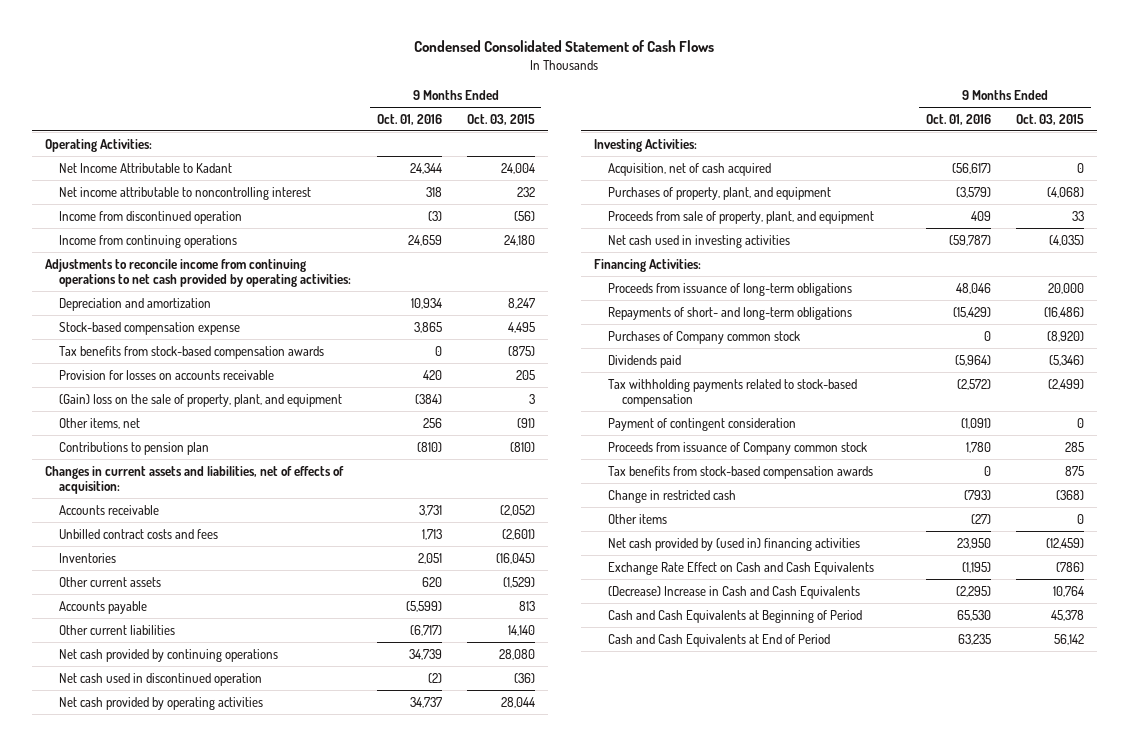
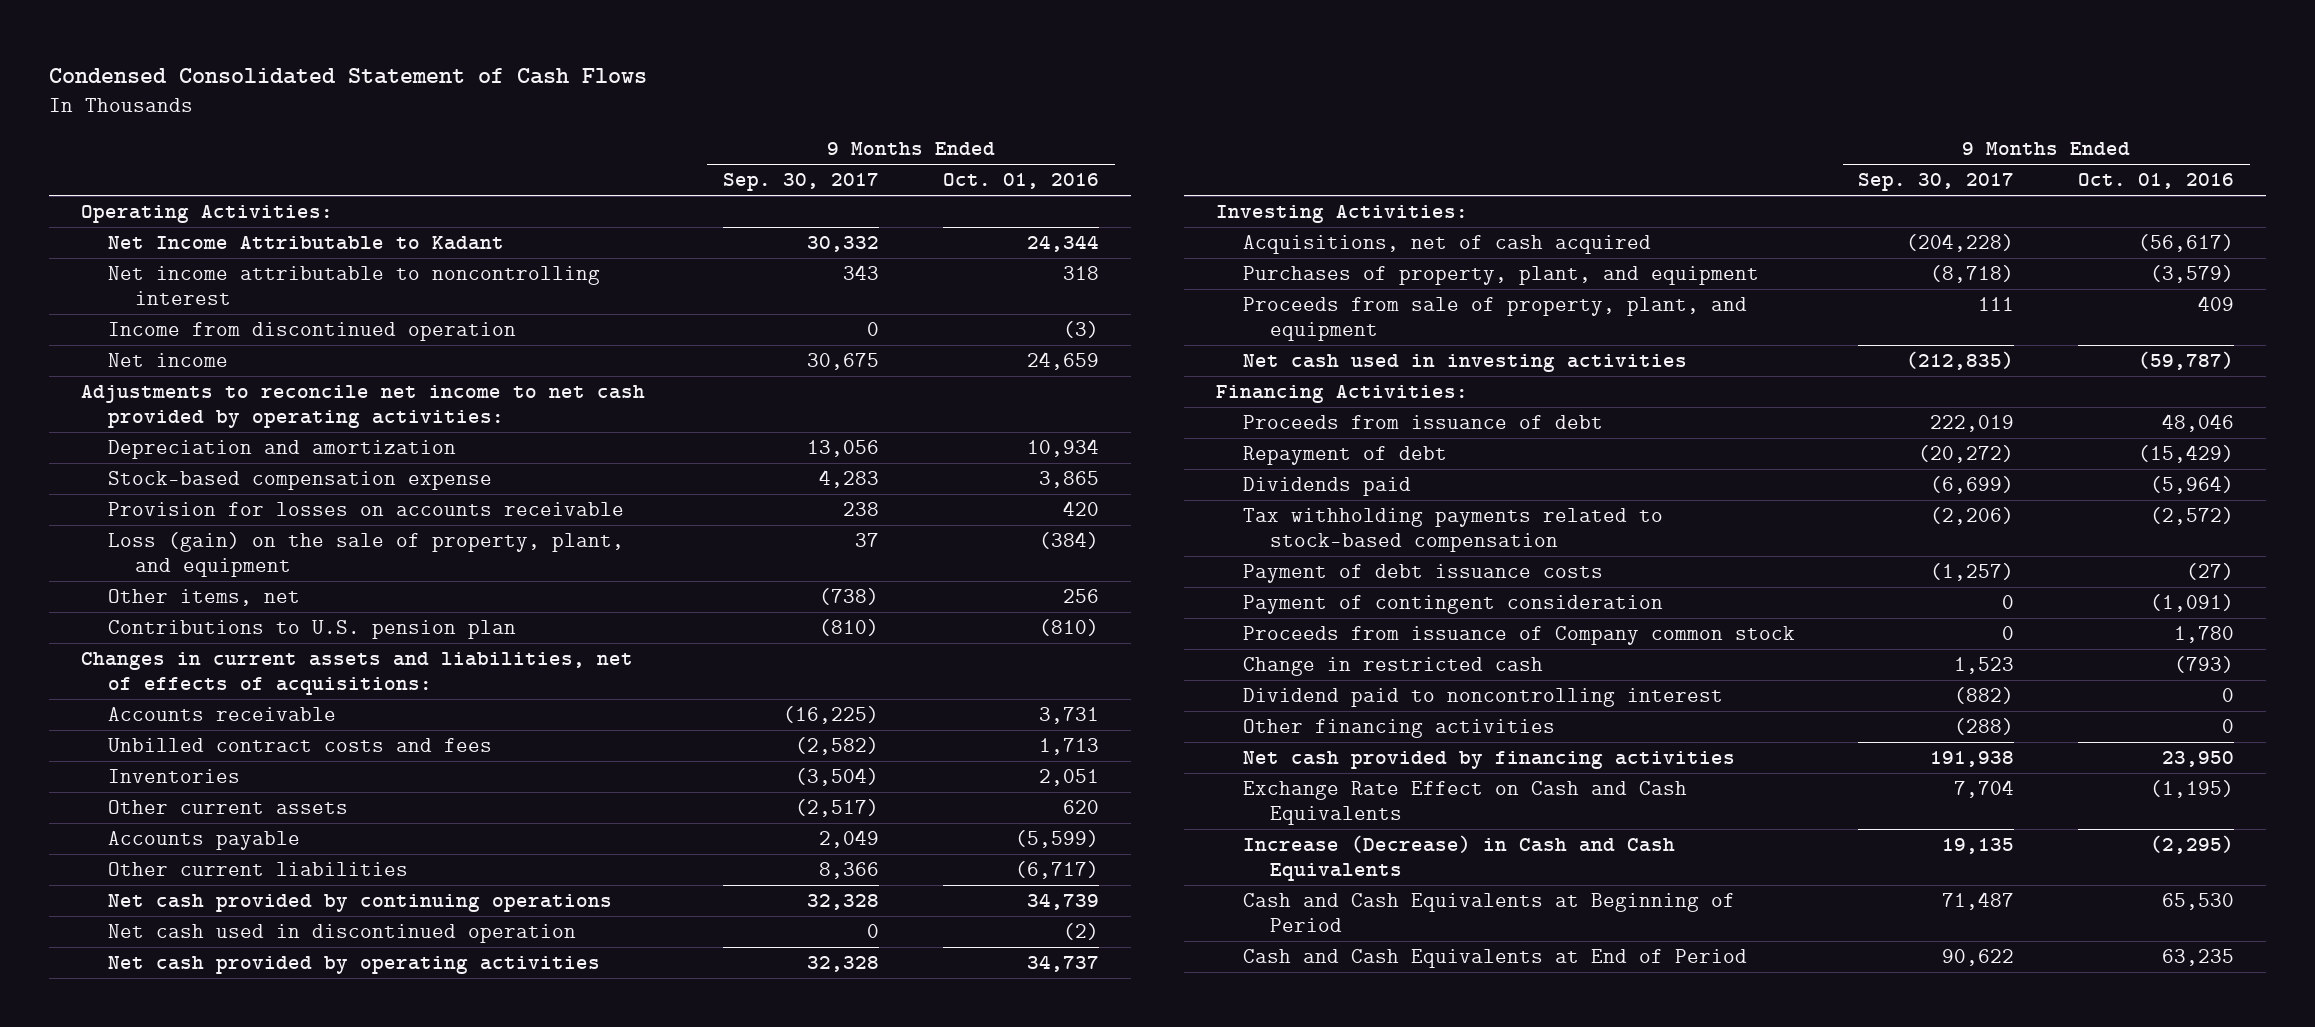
- | 9 Months Ended Oct. 01, 2016 | 9 Months Ended Oct. 03, 2015
+ | 9 Months Ended Sep. 30, 2017 | 9 Months Ended Oct. 01, 2016
- Income from continuing operations | 24,659 | 24,180
- Adjustments to reconcile income from continuing operations to net cash provided by operating activities:
+ Net income | 30,675 | 24,659
+ Adjustments to reconcile net income to net cash provided by operating activities:
- Tax benefits from stock-based compensation awards | 0 | (875)
- (Gain) loss on the sale of property, plant, and equipment | (384) | 3
+ Loss (gain) on the sale of property, plant, and equipment | 37 | (384)
- Contributions to pension plan | (810) | (810)
- Changes in current assets and liabilities, net of effects of acquisition:
+ Contributions to U.S. pension plan | (810) | (810)
+ Changes in current assets and liabilities, net of effects of acquisitions:
- Acquisition, net of cash acquired | (56,617) | 0
+ Acquisitions, net of cash acquired | (204,228) | (56,617)
- Proceeds from issuance of long-term obligations | 48,046 | 20,000
- Repayments of short- and long-term obligations | (15,429) | (16,486)
- Purchases of Company common stock | 0 | (8,920)
+ Proceeds from issuance of debt | 222,019 | 48,046
+ Repayment of debt | (20,272) | (15,429)
+ Payment of debt issuance costs | (1,257) | (27)
- Tax benefits from stock-based compensation awards | 0 | 875
- Other items | (27) | 0
- Net cash provided by (used in) financing activities | 23,950 | (12,459)
+ Dividend paid to noncontrolling interest | (882) | 0
+ Other financing activities | (288) | 0
+ Net cash provided by financing activities | 191,938 | 23,950
- (Decrease) Increase in Cash and Cash Equivalents | (2,295) | 10,764
+ Increase (Decrease) in Cash and Cash Equivalents | 19,135 | (2,295)

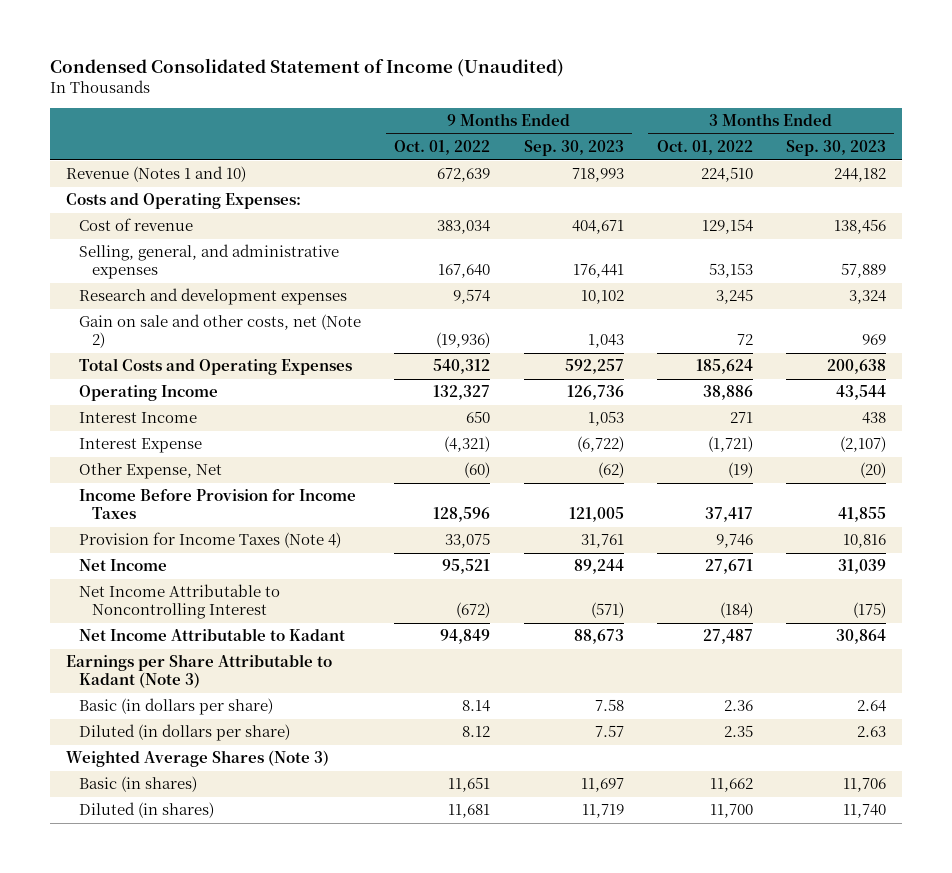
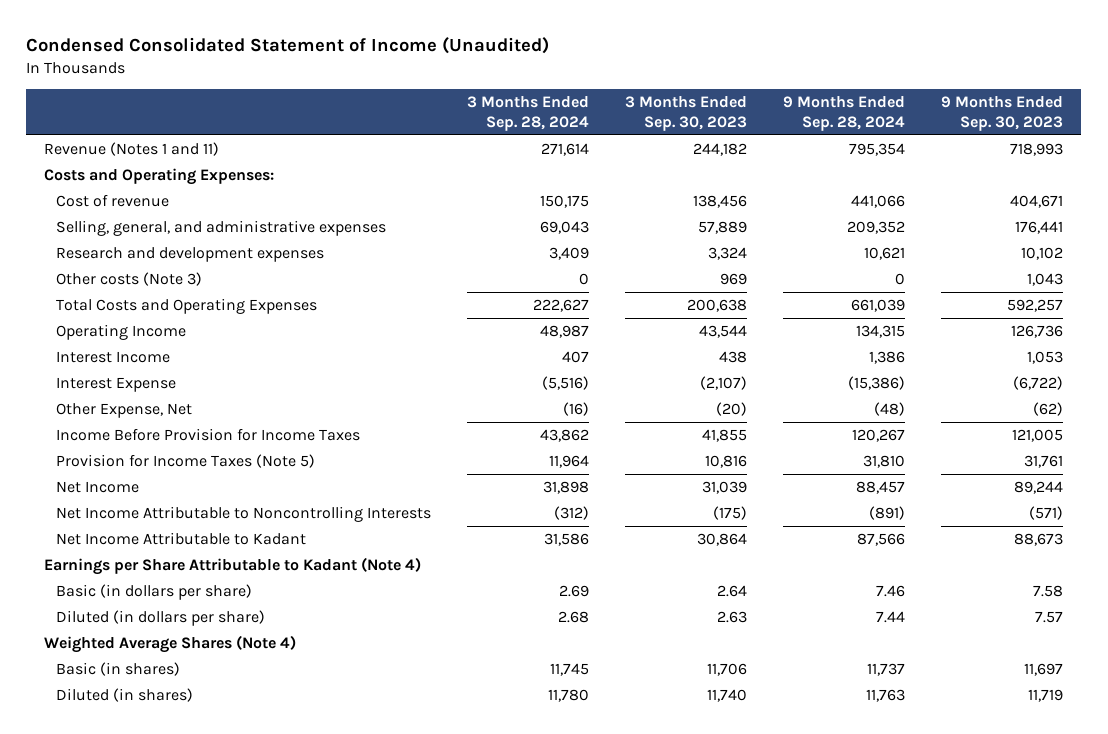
- | 9 Months Ended Oct. 01, 2022 | 9 Months Ended Sep. 30, 2023 | 3 Months Ended Oct. 01, 2022 | 3 Months Ended Sep. 30, 2023
+ | 3 Months Ended Sep. 28, 2024 | 3 Months Ended Sep. 30, 2023 | 9 Months Ended Sep. 28, 2024 | 9 Months Ended Sep. 30, 2023
- Revenue (Notes 1 and 10) | 672,639 | 718,993 | 224,510 | 244,182
+ Revenue (Notes 1 and 11) | 271,614 | 244,182 | 795,354 | 718,993
- Gain on sale and other costs, net (Note 2) | (19,936) | 1,043 | 72 | 969
+ Other costs (Note 3) | 0 | 969 | 0 | 1,043
- Provision for Income Taxes (Note 4) | 33,075 | 31,761 | 9,746 | 10,816
+ Provision for Income Taxes (Note 5) | 11,964 | 10,816 | 31,810 | 31,761
- Net Income Attributable to Noncontrolling Interest | (672) | (571) | (184) | (175)
+ Net Income Attributable to Noncontrolling Interests | (312) | (175) | (891) | (571)
- Earnings per Share Attributable to Kadant (Note 3)
+ Earnings per Share Attributable to Kadant (Note 4)
- Weighted Average Shares (Note 3)
+ Weighted Average Shares (Note 4)

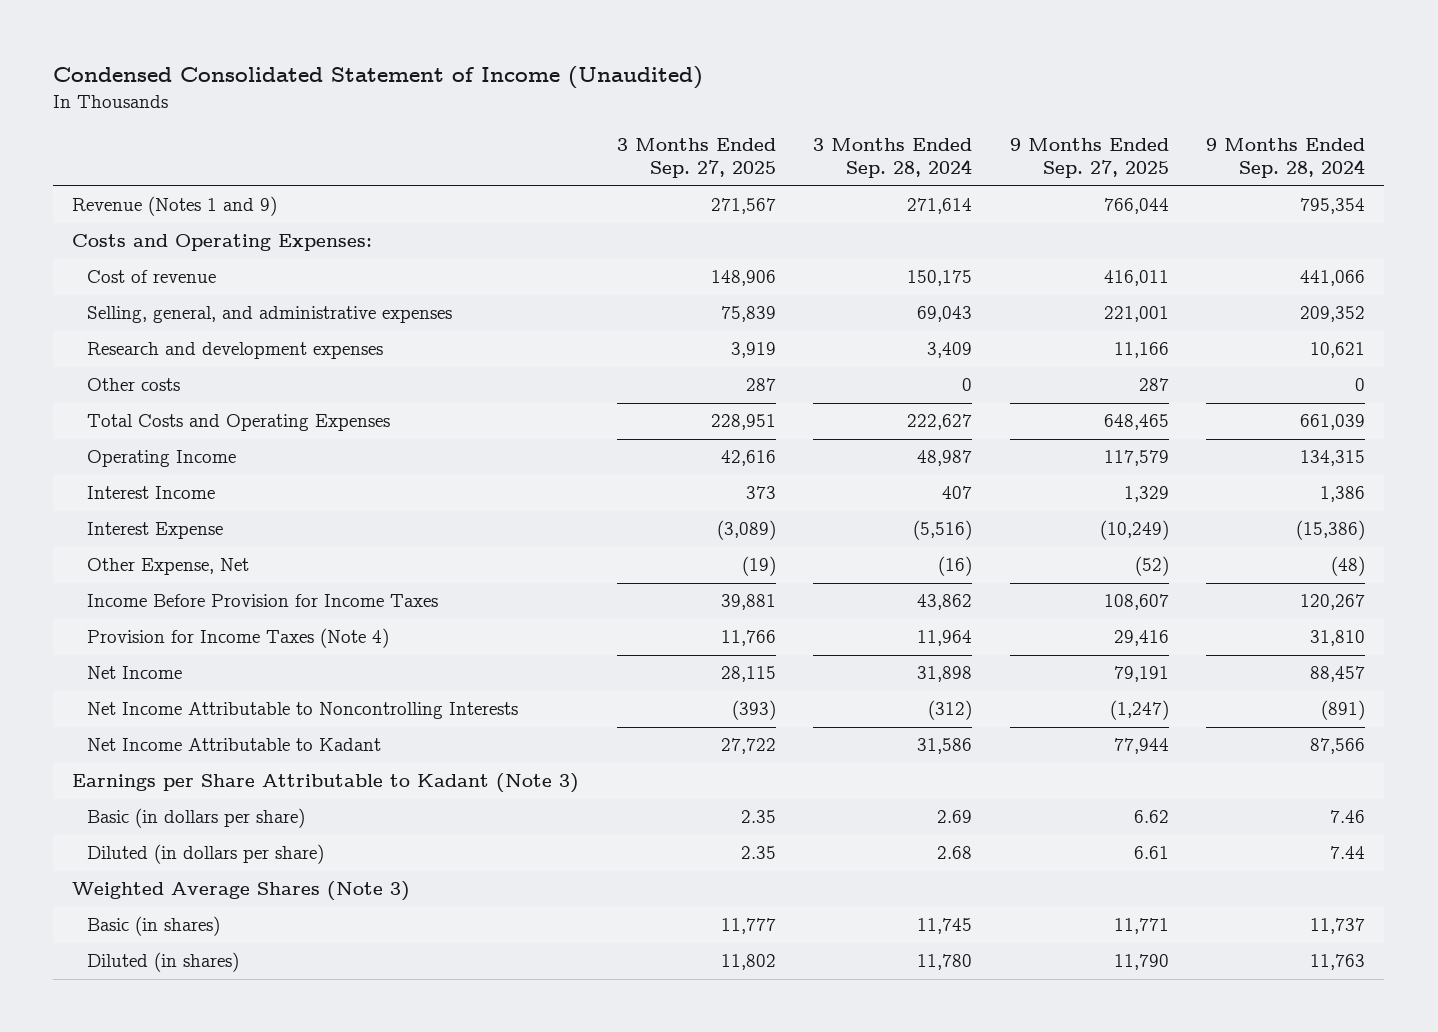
- | 3 Months Ended Sep. 28, 2024 | 3 Months Ended Sep. 30, 2023 | 9 Months Ended Sep. 28, 2024 | 9 Months Ended Sep. 30, 2023
+ | 3 Months Ended Sep. 27, 2025 | 3 Months Ended Sep. 28, 2024 | 9 Months Ended Sep. 27, 2025 | 9 Months Ended Sep. 28, 2024
- Revenue (Notes 1 and 11) | 271,614 | 244,182 | 795,354 | 718,993
+ Revenue (Notes 1 and 9) | 271,567 | 271,614 | 766,044 | 795,354
- Other costs (Note 3) | 0 | 969 | 0 | 1,043
+ Other costs | 287 | 0 | 287 | 0
- Provision for Income Taxes (Note 5) | 11,964 | 10,816 | 31,810 | 31,761
+ Provision for Income Taxes (Note 4) | 11,766 | 11,964 | 29,416 | 31,810
- Earnings per Share Attributable to Kadant (Note 4)
+ Earnings per Share Attributable to Kadant (Note 3)
- Weighted Average Shares (Note 4)
+ Weighted Average Shares (Note 3)

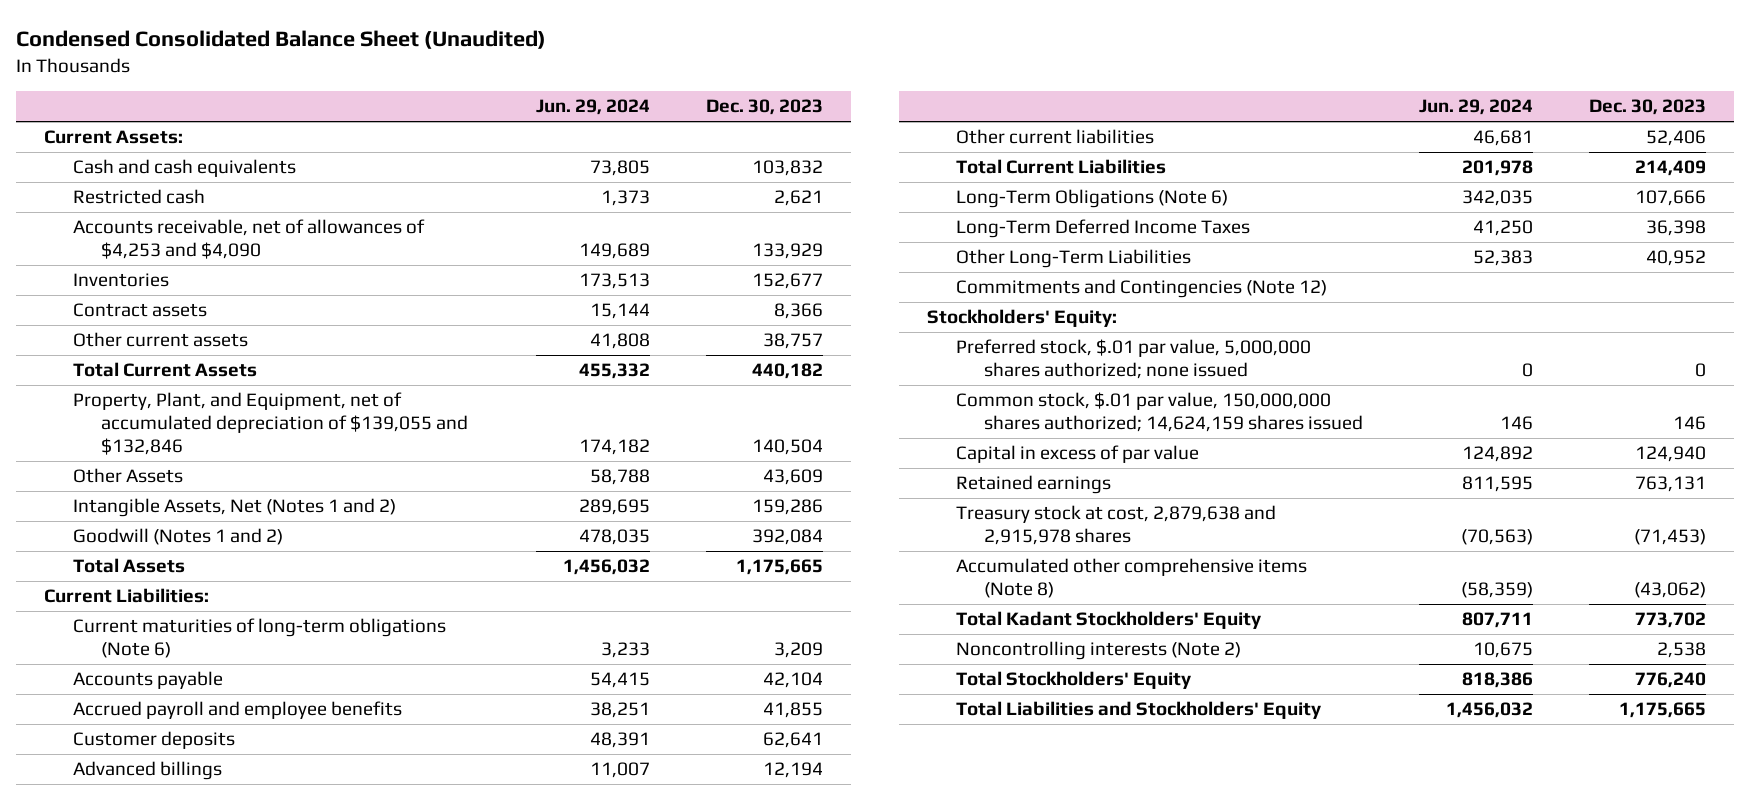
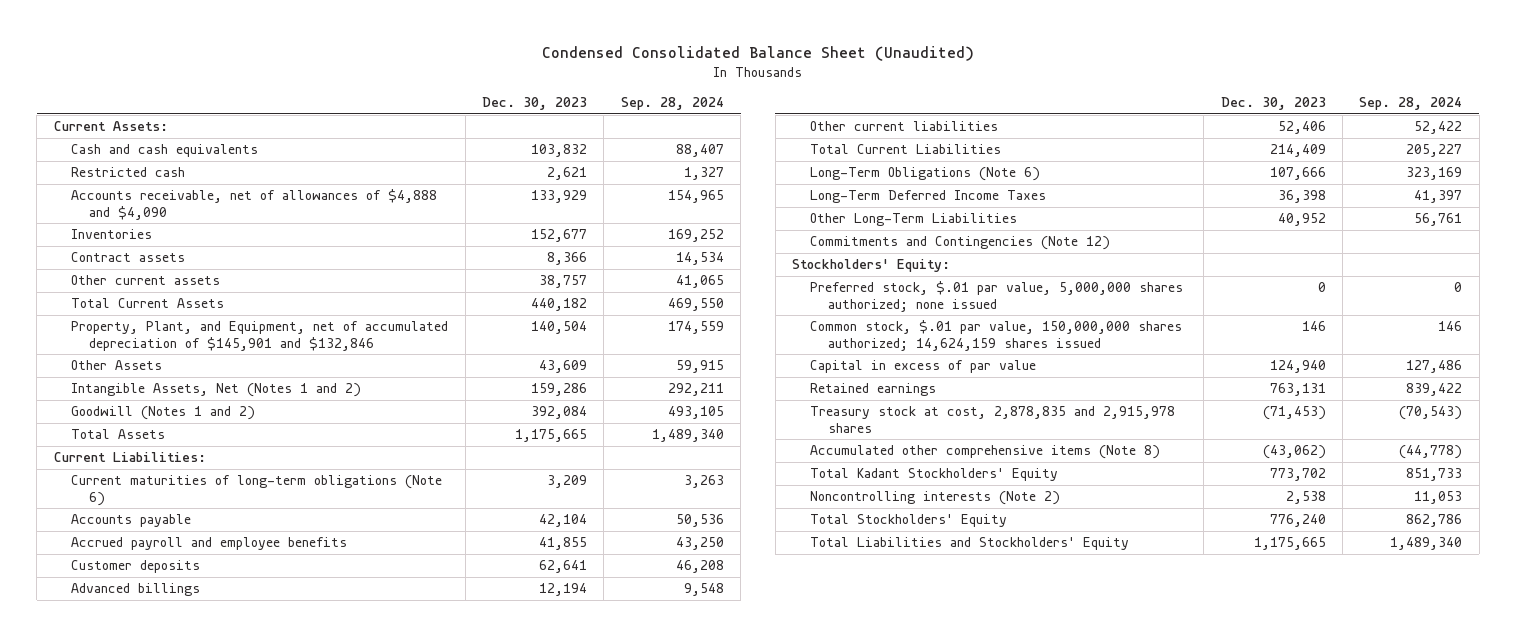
- | Jun. 29, 2024 | Dec. 30, 2023
+ | Dec. 30, 2023 | Sep. 28, 2024
- Accounts receivable, net of allowances of $4,253 and $4,090 | 149,689 | 133,929
+ Accounts receivable, net of allowances of $4,888 and $4,090 | 133,929 | 154,965
- Property, Plant, and Equipment, net of accumulated depreciation of $139,055 and $132,846 | 174,182 | 140,504
+ Property, Plant, and Equipment, net of accumulated depreciation of $145,901 and $132,846 | 140,504 | 174,559
- Treasury stock at cost, 2,879,638 and 2,915,978 shares | (70,563) | (71,453)
+ Treasury stock at cost, 2,878,835 and 2,915,978 shares | (71,453) | (70,543)

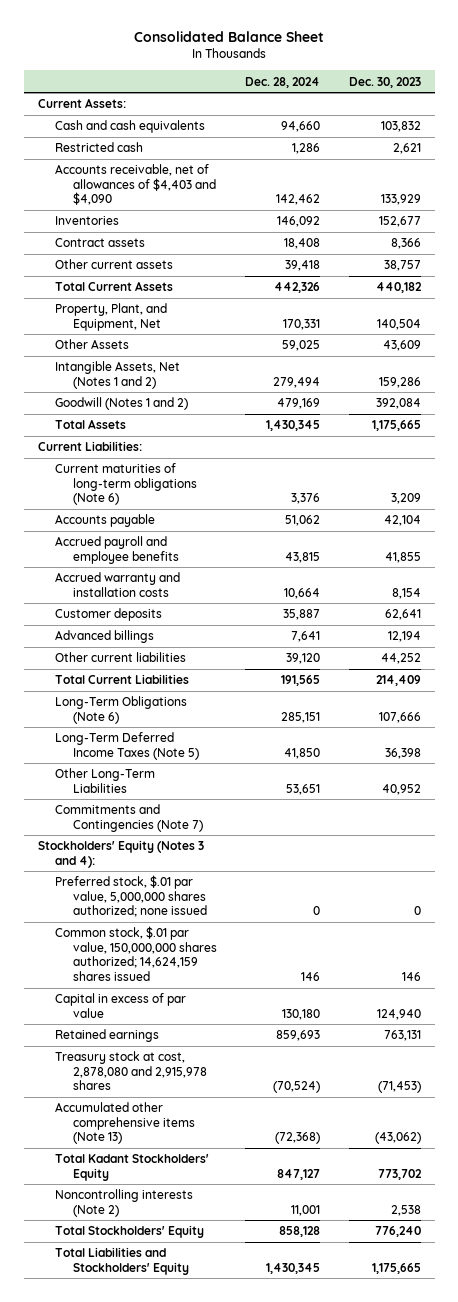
- Condensed Consolidated Balance Sheet (Unaudited)
+ Consolidated Balance Sheet
- | Dec. 30, 2023 | Sep. 28, 2024
+ | Dec. 28, 2024 | Dec. 30, 2023
- Accounts receivable, net of allowances of $4,888 and $4,090 | 133,929 | 154,965
+ Accounts receivable, net of allowances of $4,403 and $4,090 | 142,462 | 133,929
- Property, Plant, and Equipment, net of accumulated depreciation of $145,901 and $132,846 | 140,504 | 174,559
+ Property, Plant, and Equipment, Net | 170,331 | 140,504
+ Accrued warranty and installation costs | 10,664 | 8,154
- Other current liabilities | 52,406 | 52,422
+ Other current liabilities | 39,120 | 44,252
- Long-Term Deferred Income Taxes | 36,398 | 41,397
+ Long-Term Deferred Income Taxes (Note 5) | 41,850 | 36,398
- Commitments and Contingencies (Note 12)
- Stockholders' Equity:
+ Commitments and Contingencies (Note 7)
+ Stockholders' Equity (Notes 3 and 4):
- Treasury stock at cost, 2,878,835 and 2,915,978 shares | (71,453) | (70,543)
- Accumulated other comprehensive items (Note 8) | (43,062) | (44,778)
+ Treasury stock at cost, 2,878,080 and 2,915,978 shares | (70,524) | (71,453)
+ Accumulated other comprehensive items (Note 13) | (72,368) | (43,062)

